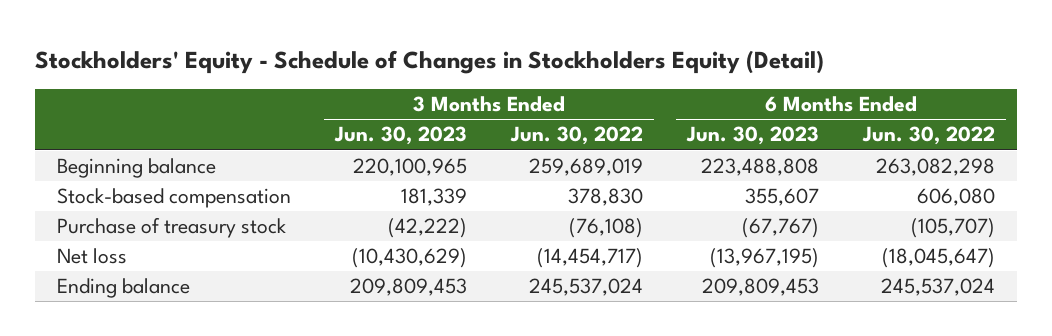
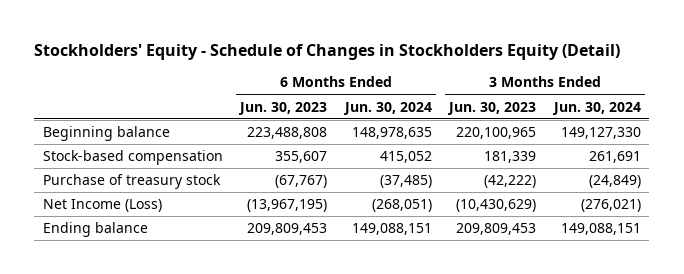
- | 3 Months Ended Jun. 30, 2023 | 3 Months Ended Jun. 30, 2022 | 6 Months Ended Jun. 30, 2023 | 6 Months Ended Jun. 30, 2022
+ | 6 Months Ended Jun. 30, 2023 | 6 Months Ended Jun. 30, 2024 | 3 Months Ended Jun. 30, 2023 | 3 Months Ended Jun. 30, 2024
- Net loss | (10,430,629) | (14,454,717) | (13,967,195) | (18,045,647)
+ Net Income (Loss) | (13,967,195) | (268,051) | (10,430,629) | (276,021)

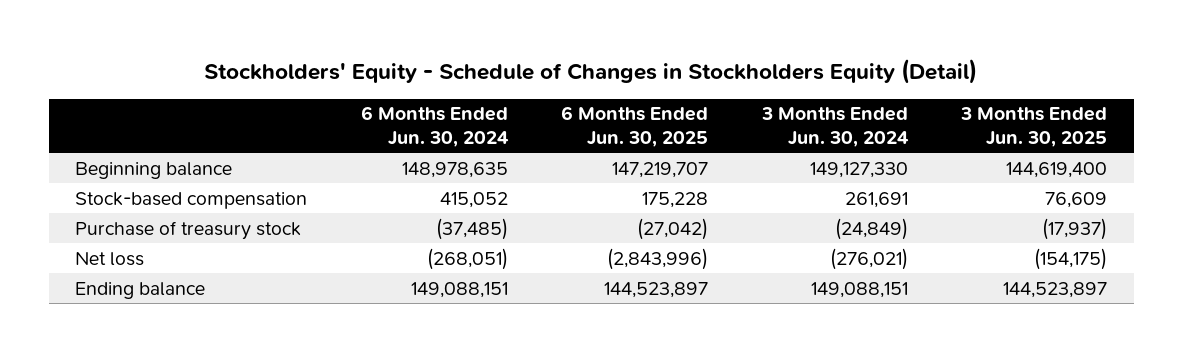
- | 6 Months Ended Jun. 30, 2023 | 6 Months Ended Jun. 30, 2024 | 3 Months Ended Jun. 30, 2023 | 3 Months Ended Jun. 30, 2024
+ | 6 Months Ended Jun. 30, 2024 | 6 Months Ended Jun. 30, 2025 | 3 Months Ended Jun. 30, 2024 | 3 Months Ended Jun. 30, 2025
- Net Income (Loss) | (13,967,195) | (268,051) | (10,430,629) | (276,021)
+ Net loss | (268,051) | (2,843,996) | (276,021) | (154,175)

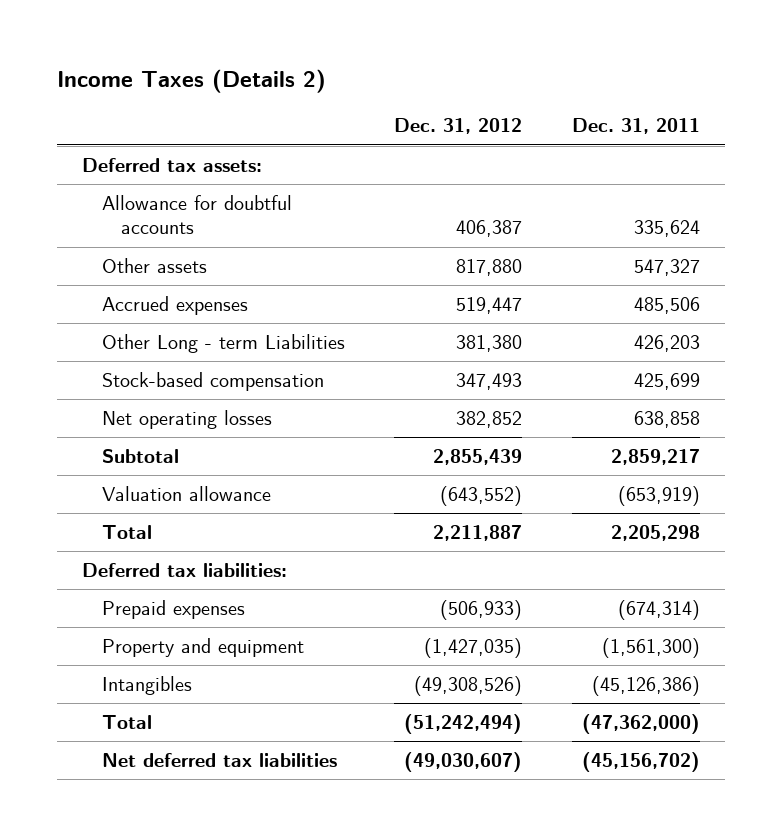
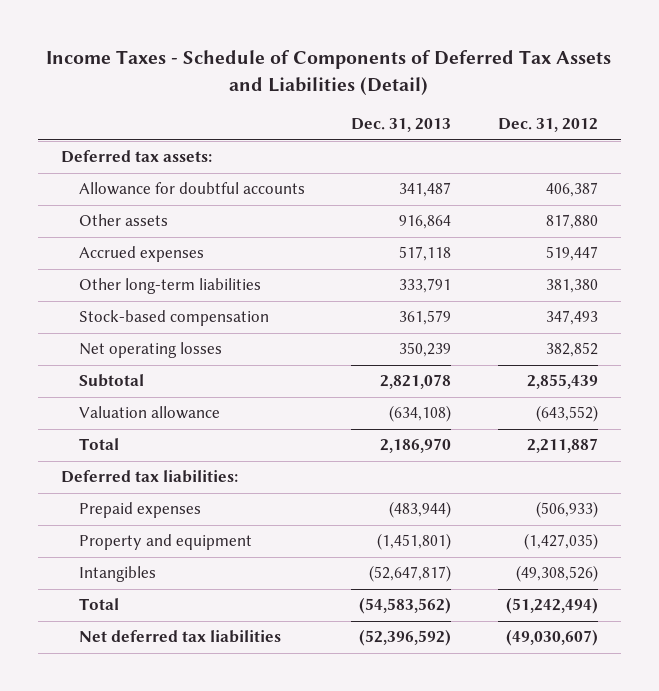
- Income Taxes (Details 2)
+ Income Taxes - Schedule of Components of Deferred Tax Assets and Liabilities (Detail)
- | Dec. 31, 2012 | Dec. 31, 2011
+ | Dec. 31, 2013 | Dec. 31, 2012
- Other Long - term Liabilities | 381,380 | 426,203
+ Other long-term liabilities | 333,791 | 381,380

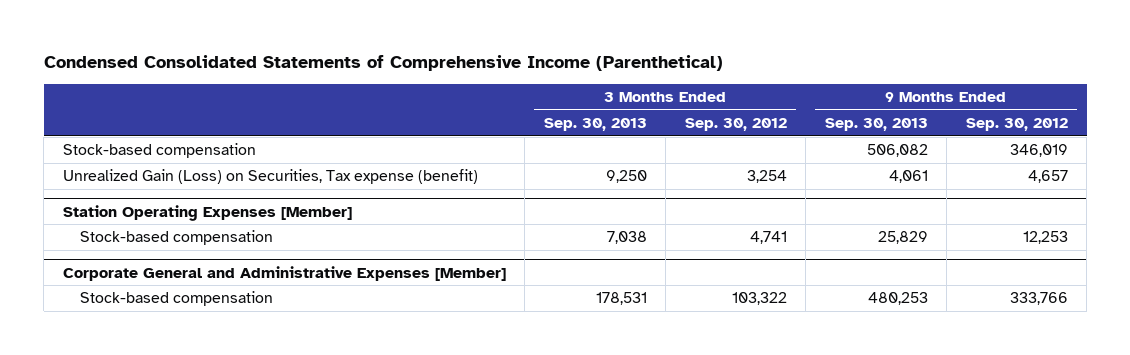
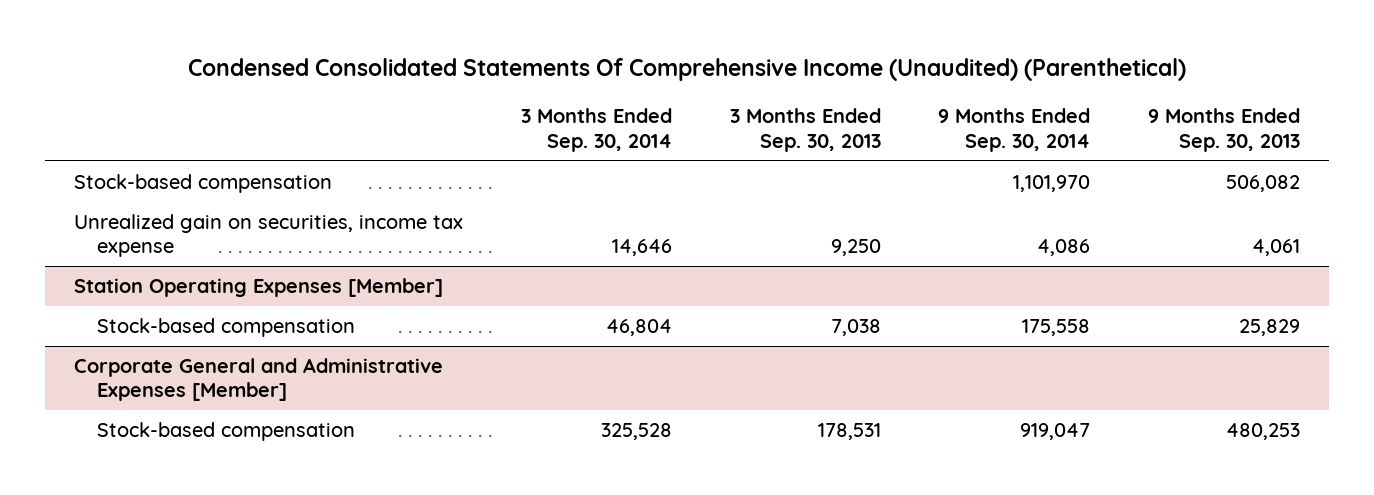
- Condensed Consolidated Statements of Comprehensive Income (Parenthetical)
+ Condensed Consolidated Statements Of Comprehensive Income (Unaudited) (Parenthetical)
- | 3 Months Ended Sep. 30, 2013 | 3 Months Ended Sep. 30, 2012 | 9 Months Ended Sep. 30, 2013 | 9 Months Ended Sep. 30, 2012
+ | 3 Months Ended Sep. 30, 2014 | 3 Months Ended Sep. 30, 2013 | 9 Months Ended Sep. 30, 2014 | 9 Months Ended Sep. 30, 2013
- Unrealized Gain (Loss) on Securities, Tax expense (benefit) | 9,250 | 3,254 | 4,061 | 4,657
+ Unrealized gain on securities, income tax expense | 14,646 | 9,250 | 4,086 | 4,061

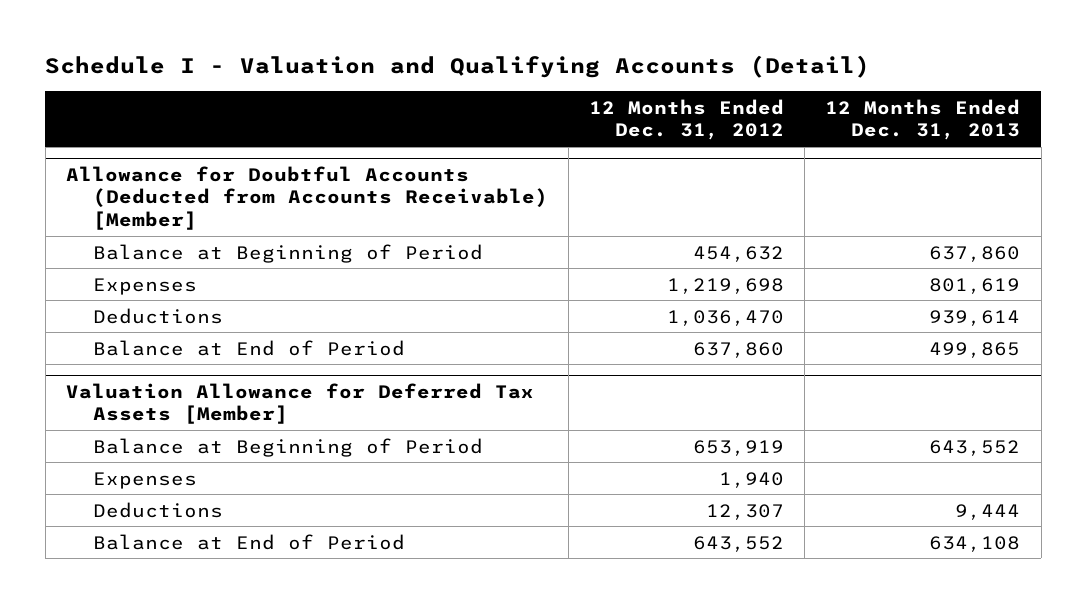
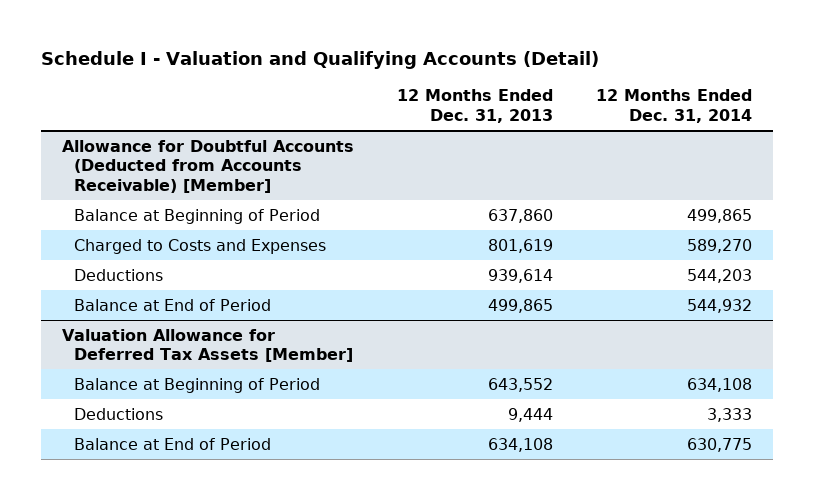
- | 12 Months Ended Dec. 31, 2012 | 12 Months Ended Dec. 31, 2013
+ | 12 Months Ended Dec. 31, 2013 | 12 Months Ended Dec. 31, 2014
@ Allowance for Doubtful Accounts (Deducted from Accounts Receivable) [Member]
- Expenses | 1,219,698 | 801,619
+ Charged to Costs and Expenses | 801,619 | 589,270
@ Valuation Allowance for Deferred Tax Assets [Member]
- Expenses | 1,940 |

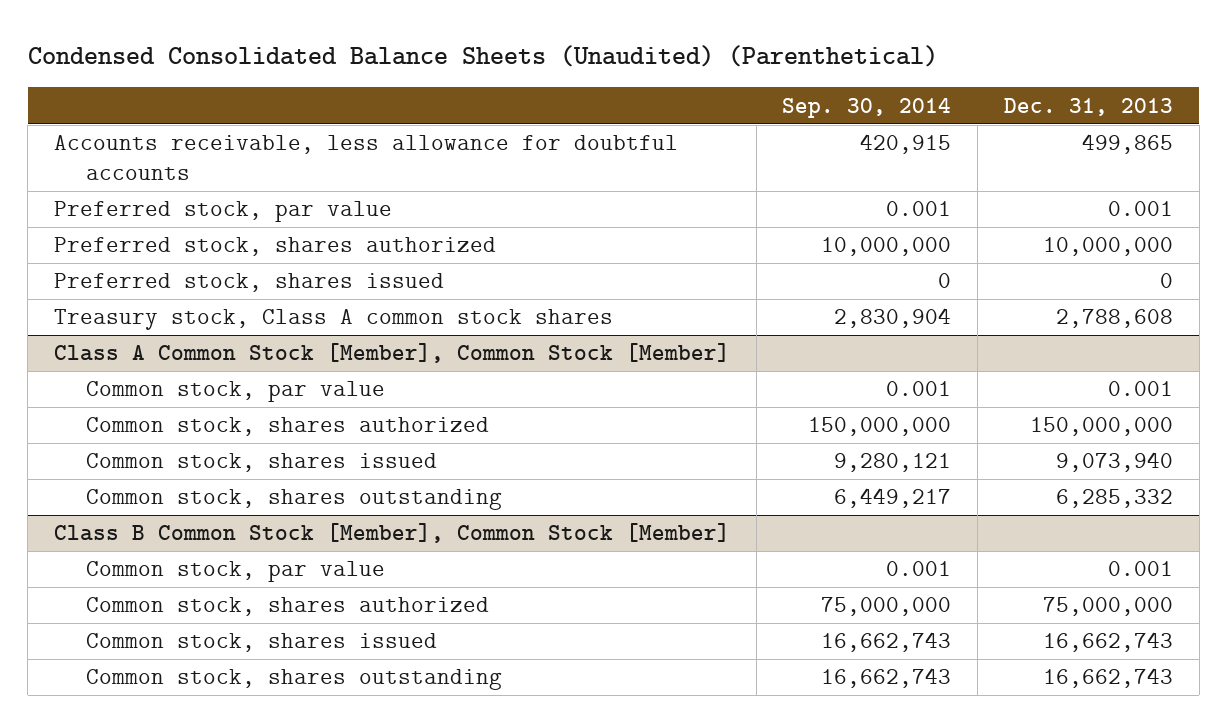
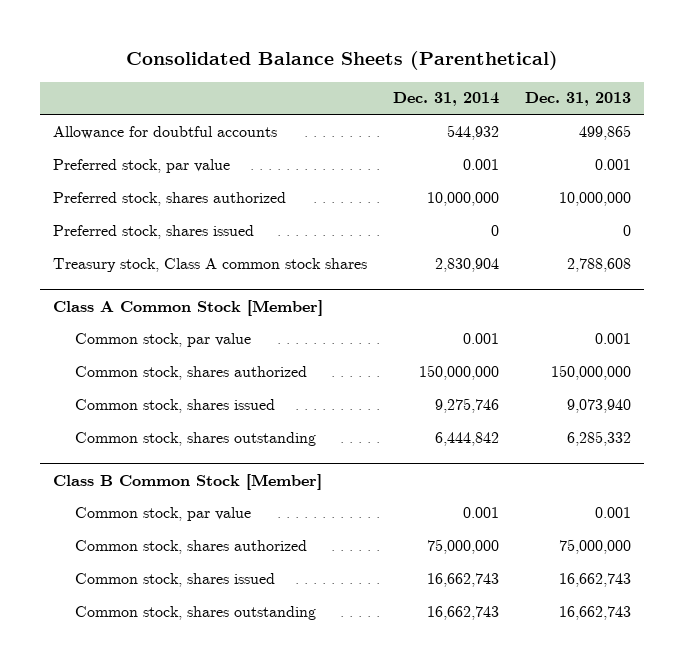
- Condensed Consolidated Balance Sheets (Unaudited) (Parenthetical)
+ Consolidated Balance Sheets (Parenthetical)
- | Sep. 30, 2014 | Dec. 31, 2013
+ | Dec. 31, 2014 | Dec. 31, 2013
- Accounts receivable, less allowance for doubtful accounts | 420,915 | 499,865
+ Allowance for doubtful accounts | 544,932 | 499,865
- Class A Common Stock [Member], Common Stock [Member]
+ Class A Common Stock [Member]
- Class B Common Stock [Member], Common Stock [Member]
+ Class B Common Stock [Member]

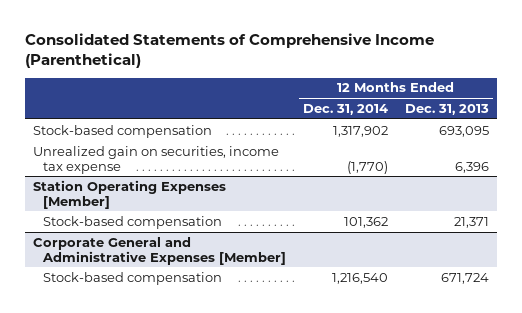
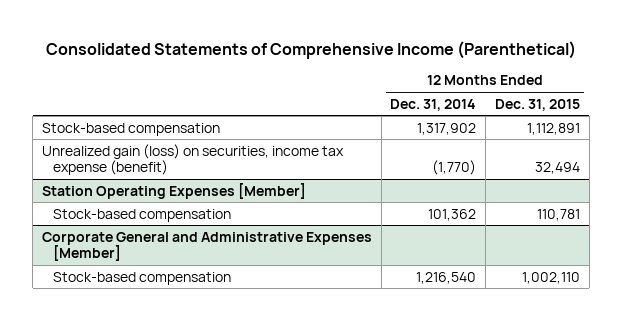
- | 12 Months Ended Dec. 31, 2014 | 12 Months Ended Dec. 31, 2013
+ | 12 Months Ended Dec. 31, 2014 | 12 Months Ended Dec. 31, 2015
- Unrealized gain on securities, income tax expense | (1,770) | 6,396
+ Unrealized gain (loss) on securities, income tax expense (benefit) | (1,770) | 32,494

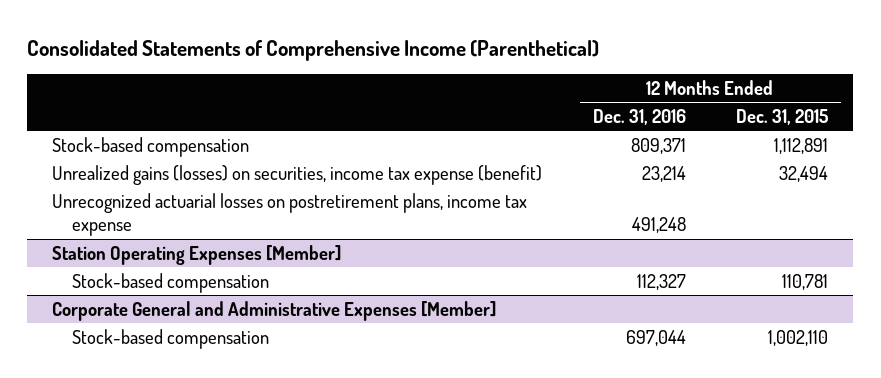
- | 12 Months Ended Dec. 31, 2014 | 12 Months Ended Dec. 31, 2015
+ | 12 Months Ended Dec. 31, 2016 | 12 Months Ended Dec. 31, 2015
- Unrealized gain (loss) on securities, income tax expense (benefit) | (1,770) | 32,494
+ Unrealized gains (losses) on securities, income tax expense (benefit) | 23,214 | 32,494
+ Unrecognized actuarial losses on postretirement plans, income tax expense | 491,248 |

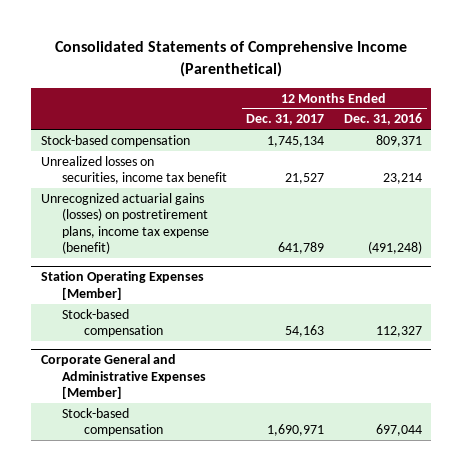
- | 12 Months Ended Dec. 31, 2016 | 12 Months Ended Dec. 31, 2015
+ | 12 Months Ended Dec. 31, 2017 | 12 Months Ended Dec. 31, 2016
- Unrealized gains (losses) on securities, income tax expense (benefit) | 23,214 | 32,494
- Unrecognized actuarial losses on postretirement plans, income tax expense | 491,248 |
+ Unrealized losses on securities, income tax benefit | 21,527 | 23,214
+ Unrecognized actuarial gains (losses) on postretirement plans, income tax expense (benefit) | 641,789 | (491,248)

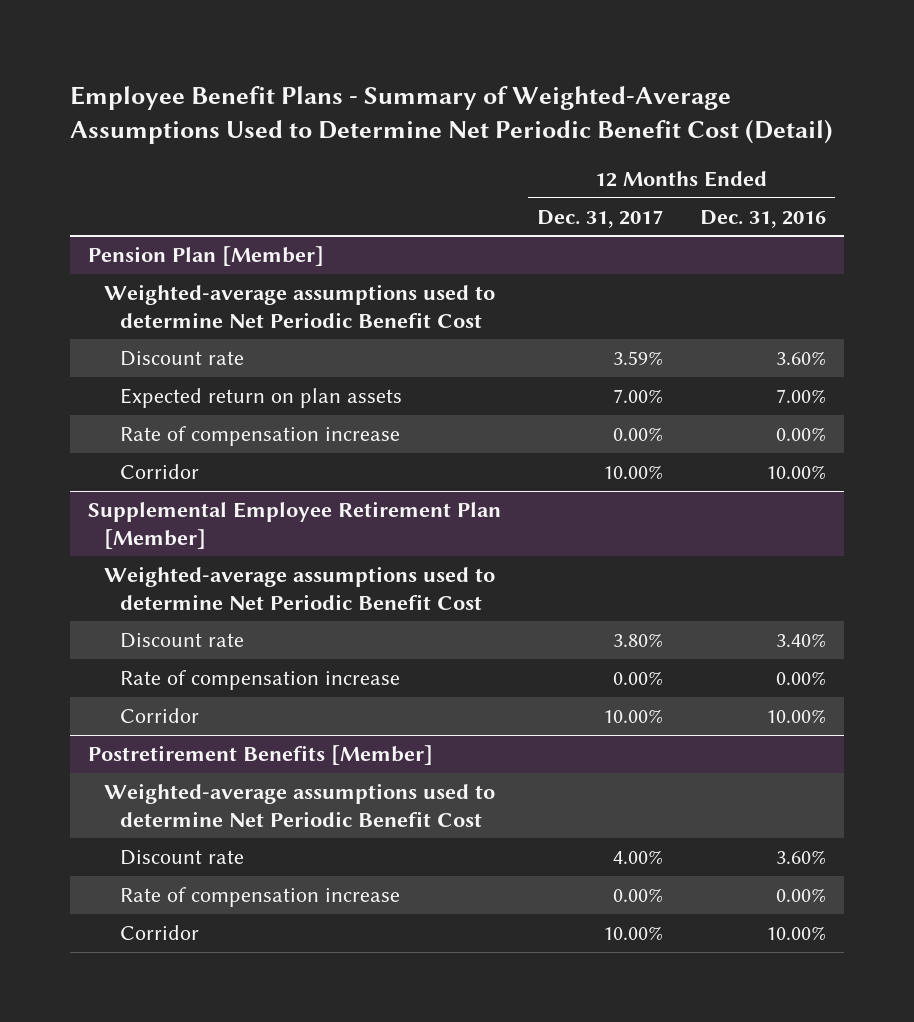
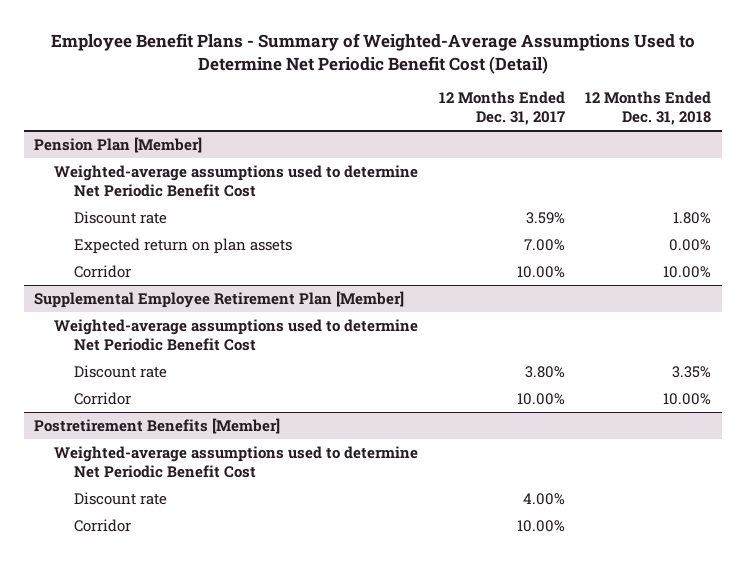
- | 12 Months Ended Dec. 31, 2017 | 12 Months Ended Dec. 31, 2016
+ | 12 Months Ended Dec. 31, 2017 | 12 Months Ended Dec. 31, 2018
@ Pension Plan [Member]
- Rate of compensation increase | 0.00% | 0.00%
@ Supplemental Employee Retirement Plan [Member]
- Rate of compensation increase | 0.00% | 0.00%
@ Postretirement Benefits [Member]
- Rate of compensation increase | 0.00% | 0.00%

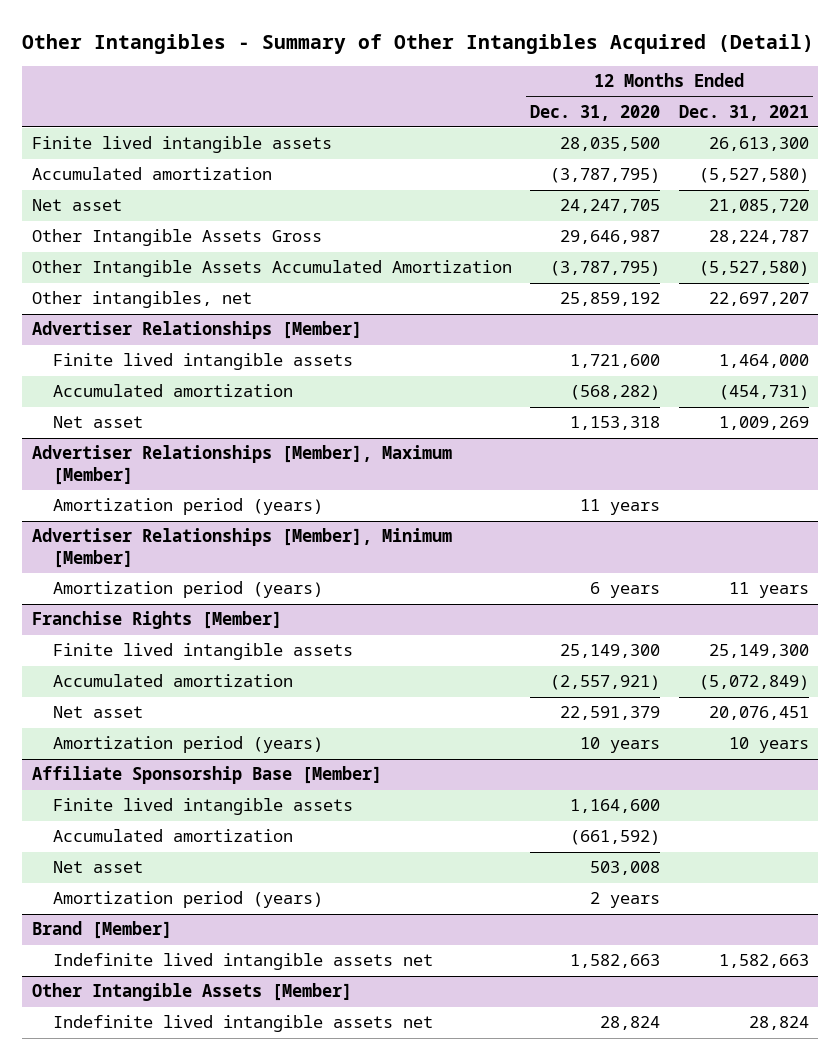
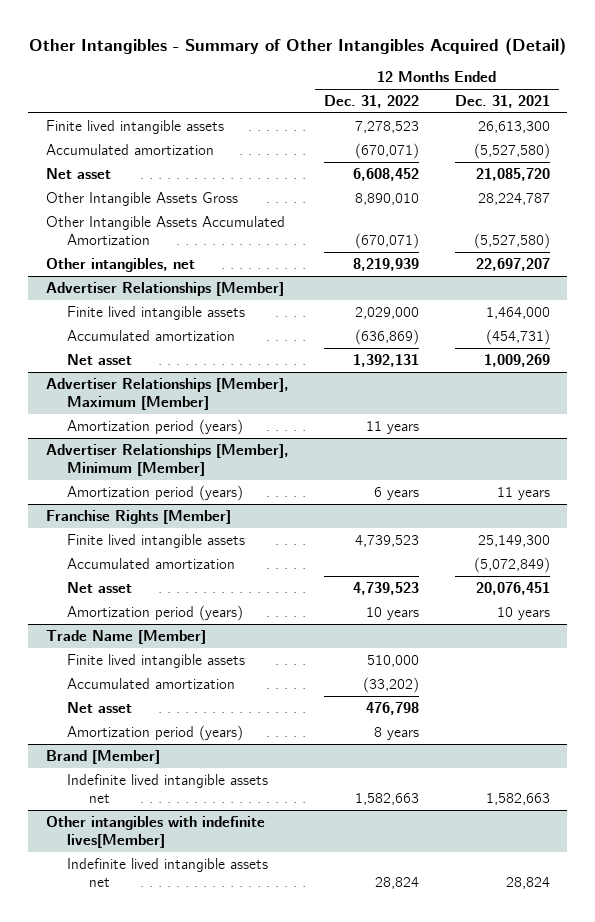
- | 12 Months Ended Dec. 31, 2020 | 12 Months Ended Dec. 31, 2021
+ | 12 Months Ended Dec. 31, 2022 | 12 Months Ended Dec. 31, 2021
- Affiliate Sponsorship Base [Member]
+ Trade Name [Member]
- Other Intangible Assets [Member]
+ Other intangibles with indefinite lives[Member]

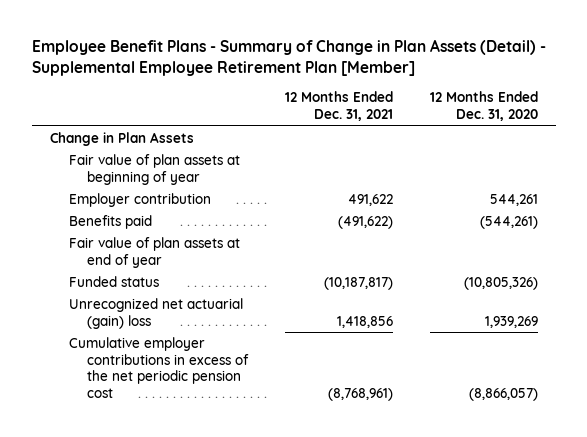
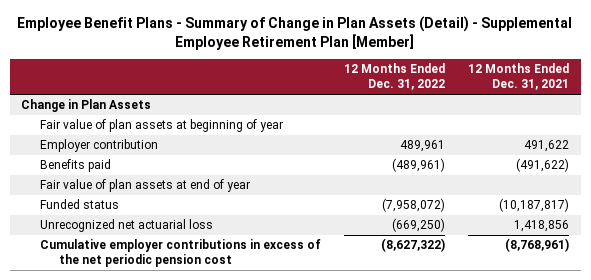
- | 12 Months Ended Dec. 31, 2021 | 12 Months Ended Dec. 31, 2020
+ | 12 Months Ended Dec. 31, 2022 | 12 Months Ended Dec. 31, 2021
- Unrecognized net actuarial (gain) loss | 1,418,856 | 1,939,269
+ Unrecognized net actuarial loss | (669,250) | 1,418,856

